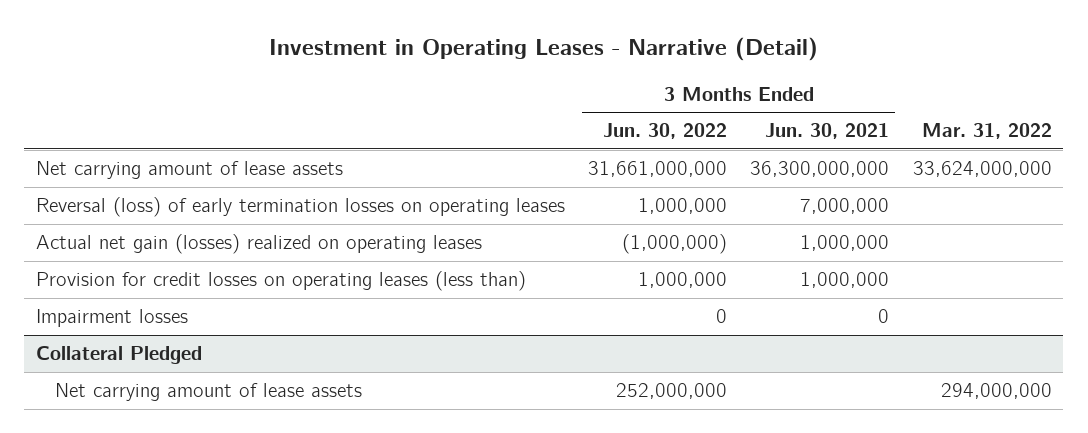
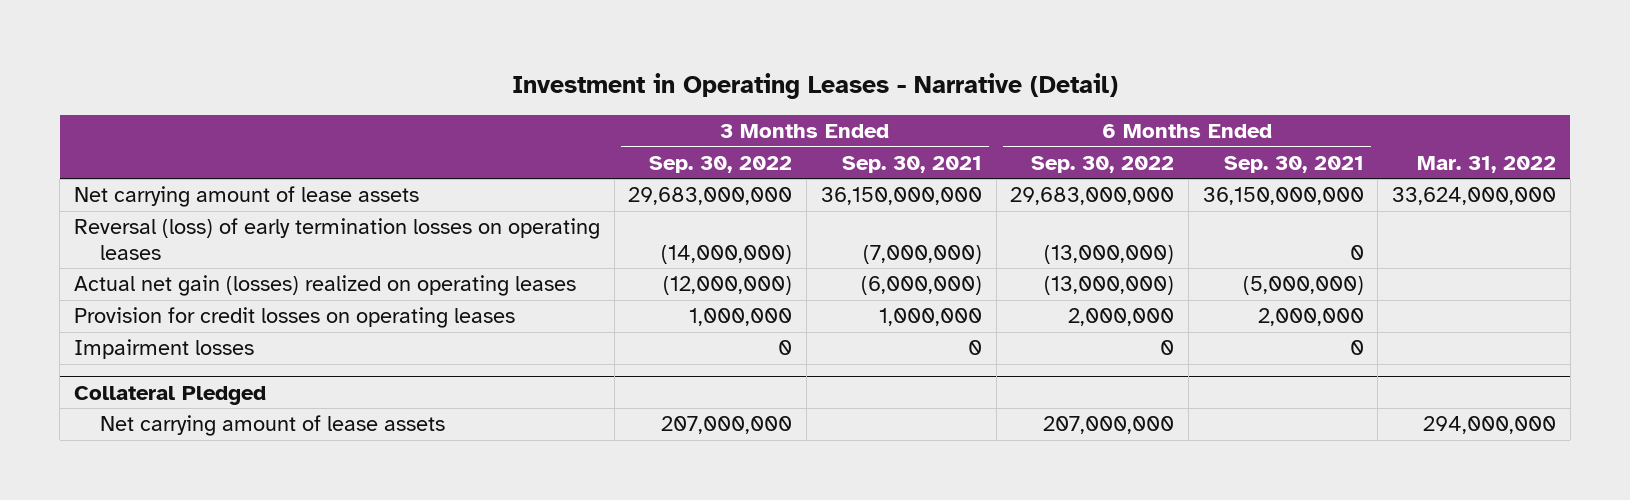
- | 3 Months Ended Jun. 30, 2022 | 3 Months Ended Jun. 30, 2021 | Mar. 31, 2022
+ | 3 Months Ended Sep. 30, 2022 | 3 Months Ended Sep. 30, 2021 | 6 Months Ended Sep. 30, 2022 | 6 Months Ended Sep. 30, 2021 | Mar. 31, 2022
- Provision for credit losses on operating leases (less than) | 1,000,000 | 1,000,000 |
+ Provision for credit losses on operating leases | 1,000,000 | 1,000,000 | 2,000,000 | 2,000,000 |

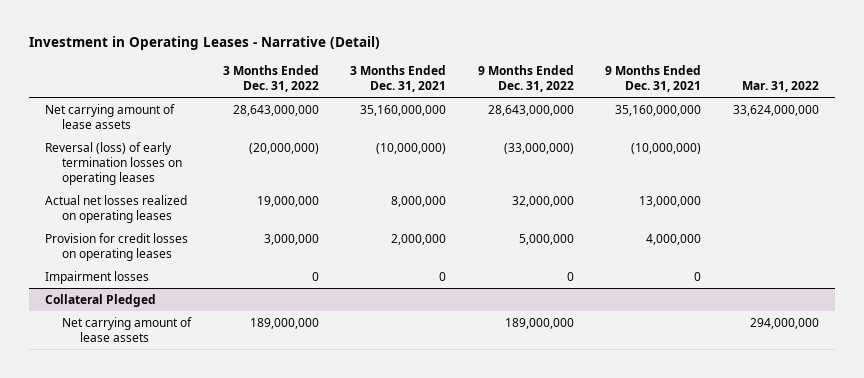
- | 3 Months Ended Sep. 30, 2022 | 3 Months Ended Sep. 30, 2021 | 6 Months Ended Sep. 30, 2022 | 6 Months Ended Sep. 30, 2021 | Mar. 31, 2022
+ | 3 Months Ended Dec. 31, 2022 | 3 Months Ended Dec. 31, 2021 | 9 Months Ended Dec. 31, 2022 | 9 Months Ended Dec. 31, 2021 | Mar. 31, 2022
- Actual net gain (losses) realized on operating leases | (12,000,000) | (6,000,000) | (13,000,000) | (5,000,000) |
+ Actual net losses realized on operating leases | 19,000,000 | 8,000,000 | 32,000,000 | 13,000,000 |

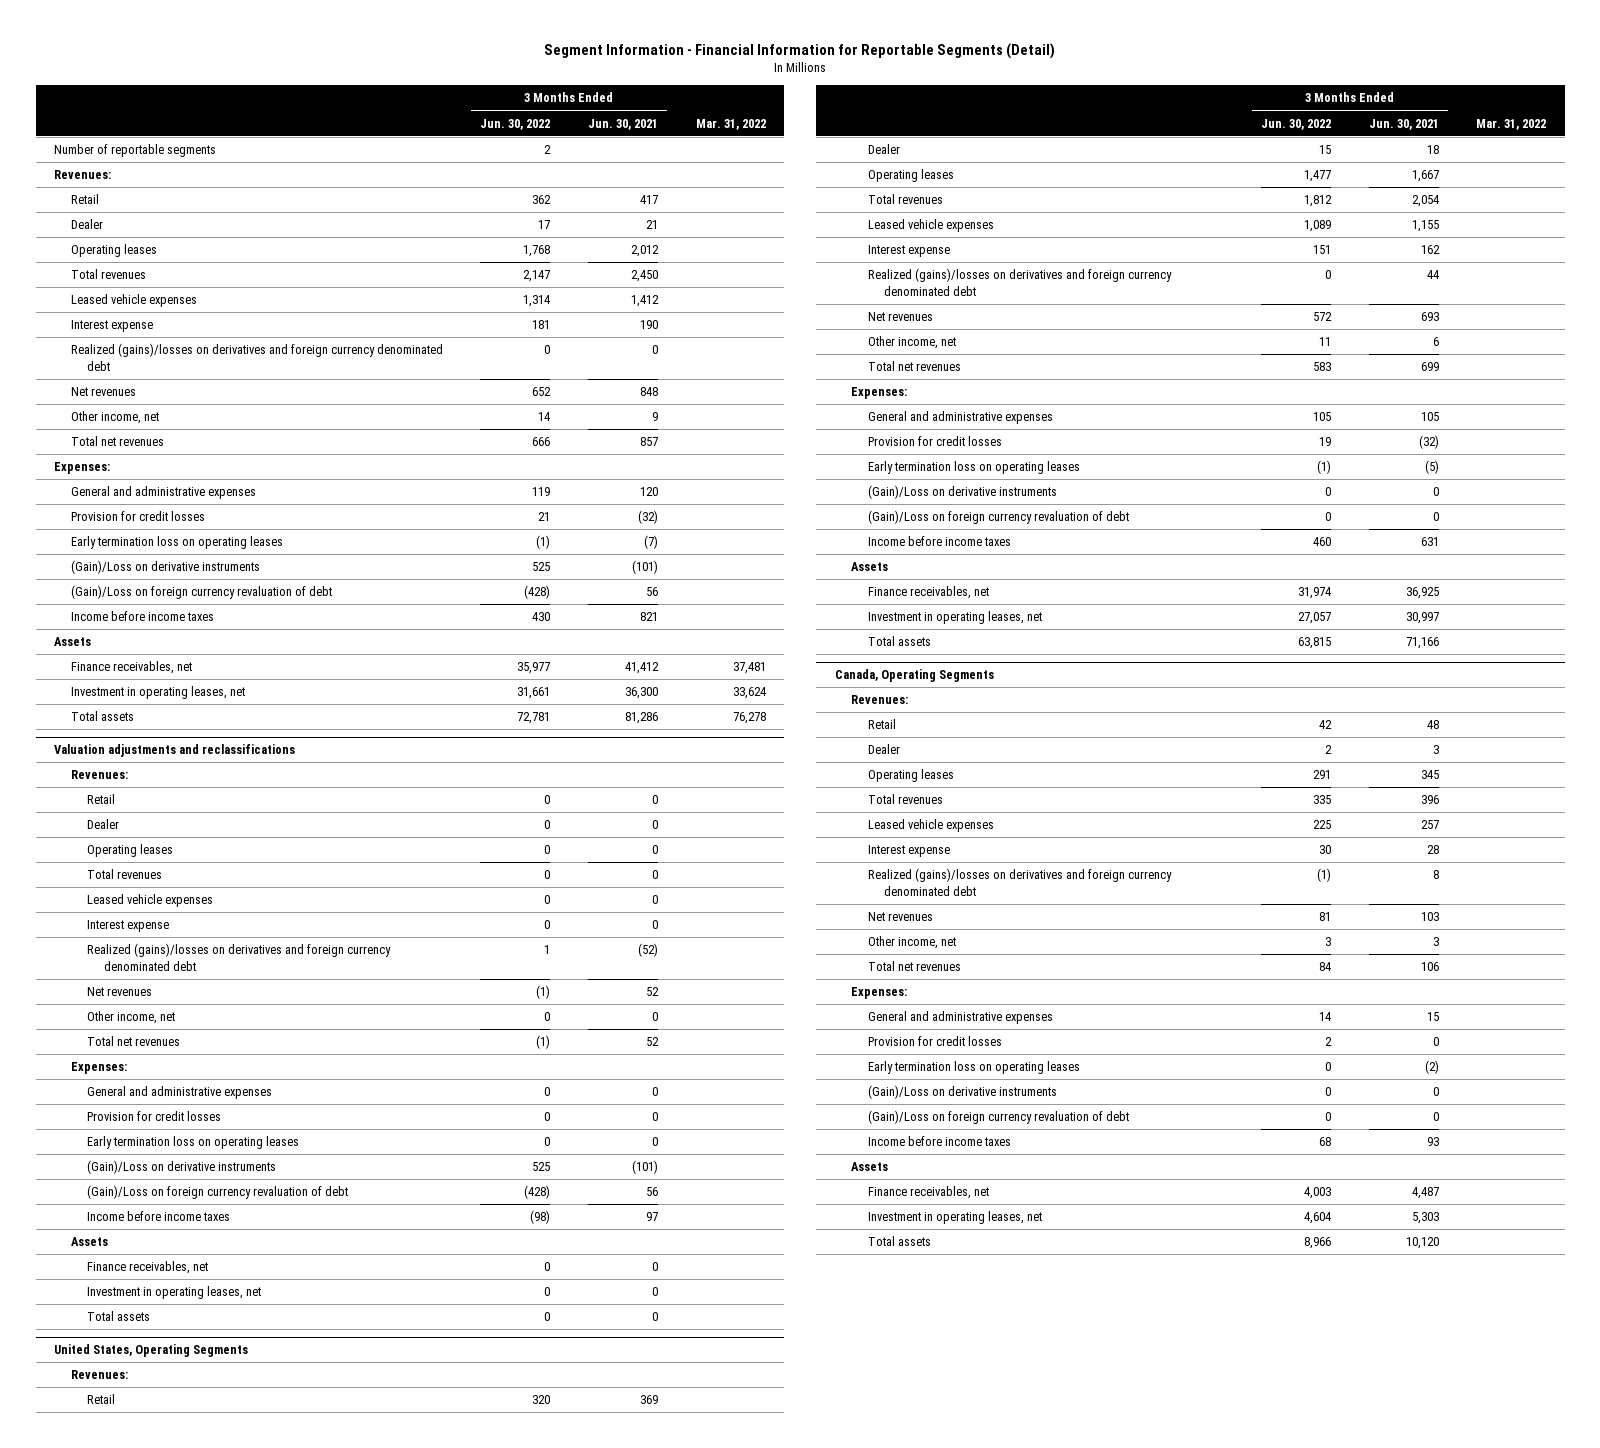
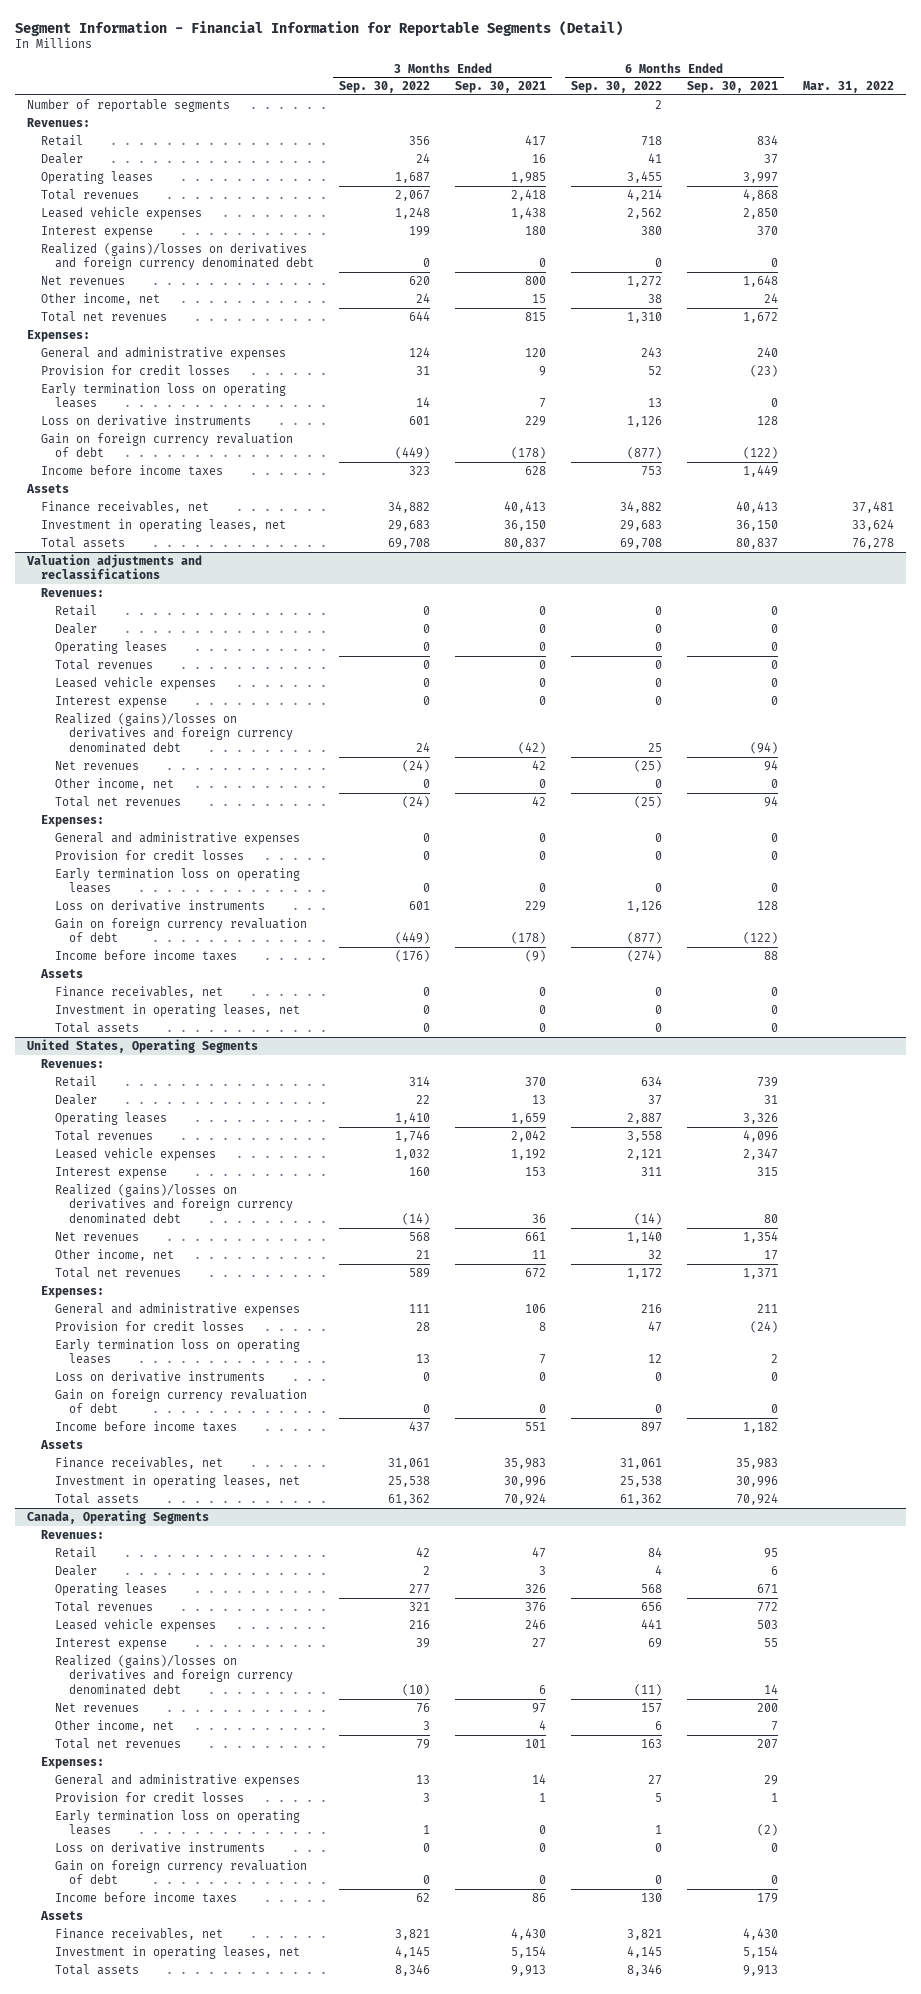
- | 3 Months Ended Jun. 30, 2022 | 3 Months Ended Jun. 30, 2021 | Mar. 31, 2022
+ | 3 Months Ended Sep. 30, 2022 | 3 Months Ended Sep. 30, 2021 | 6 Months Ended Sep. 30, 2022 | 6 Months Ended Sep. 30, 2021 | Mar. 31, 2022
- (Gain)/Loss on derivative instruments | 525 | (101) |
- (Gain)/Loss on foreign currency revaluation of debt | (428) | 56 |
+ Loss on derivative instruments | 601 | 229 | 1,126 | 128 |
+ Gain on foreign currency revaluation of debt | (449) | (178) | (877) | (122) |
@ Valuation adjustments and reclassifications
- (Gain)/Loss on derivative instruments | 525 | (101) |
- (Gain)/Loss on foreign currency revaluation of debt | (428) | 56 |
+ Loss on derivative instruments | 601 | 229 | 1,126 | 128 |
+ Gain on foreign currency revaluation of debt | (449) | (178) | (877) | (122) |
@ United States, Operating Segments
- (Gain)/Loss on derivative instruments | 0 | 0 |
- (Gain)/Loss on foreign currency revaluation of debt | 0 | 0 |
+ Loss on derivative instruments | 0 | 0 | 0 | 0 |
+ Gain on foreign currency revaluation of debt | 0 | 0 | 0 | 0 |
@ Canada, Operating Segments
- (Gain)/Loss on derivative instruments | 0 | 0 |
- (Gain)/Loss on foreign currency revaluation of debt | 0 | 0 |
+ Loss on derivative instruments | 0 | 0 | 0 | 0 |
+ Gain on foreign currency revaluation of debt | 0 | 0 | 0 | 0 |

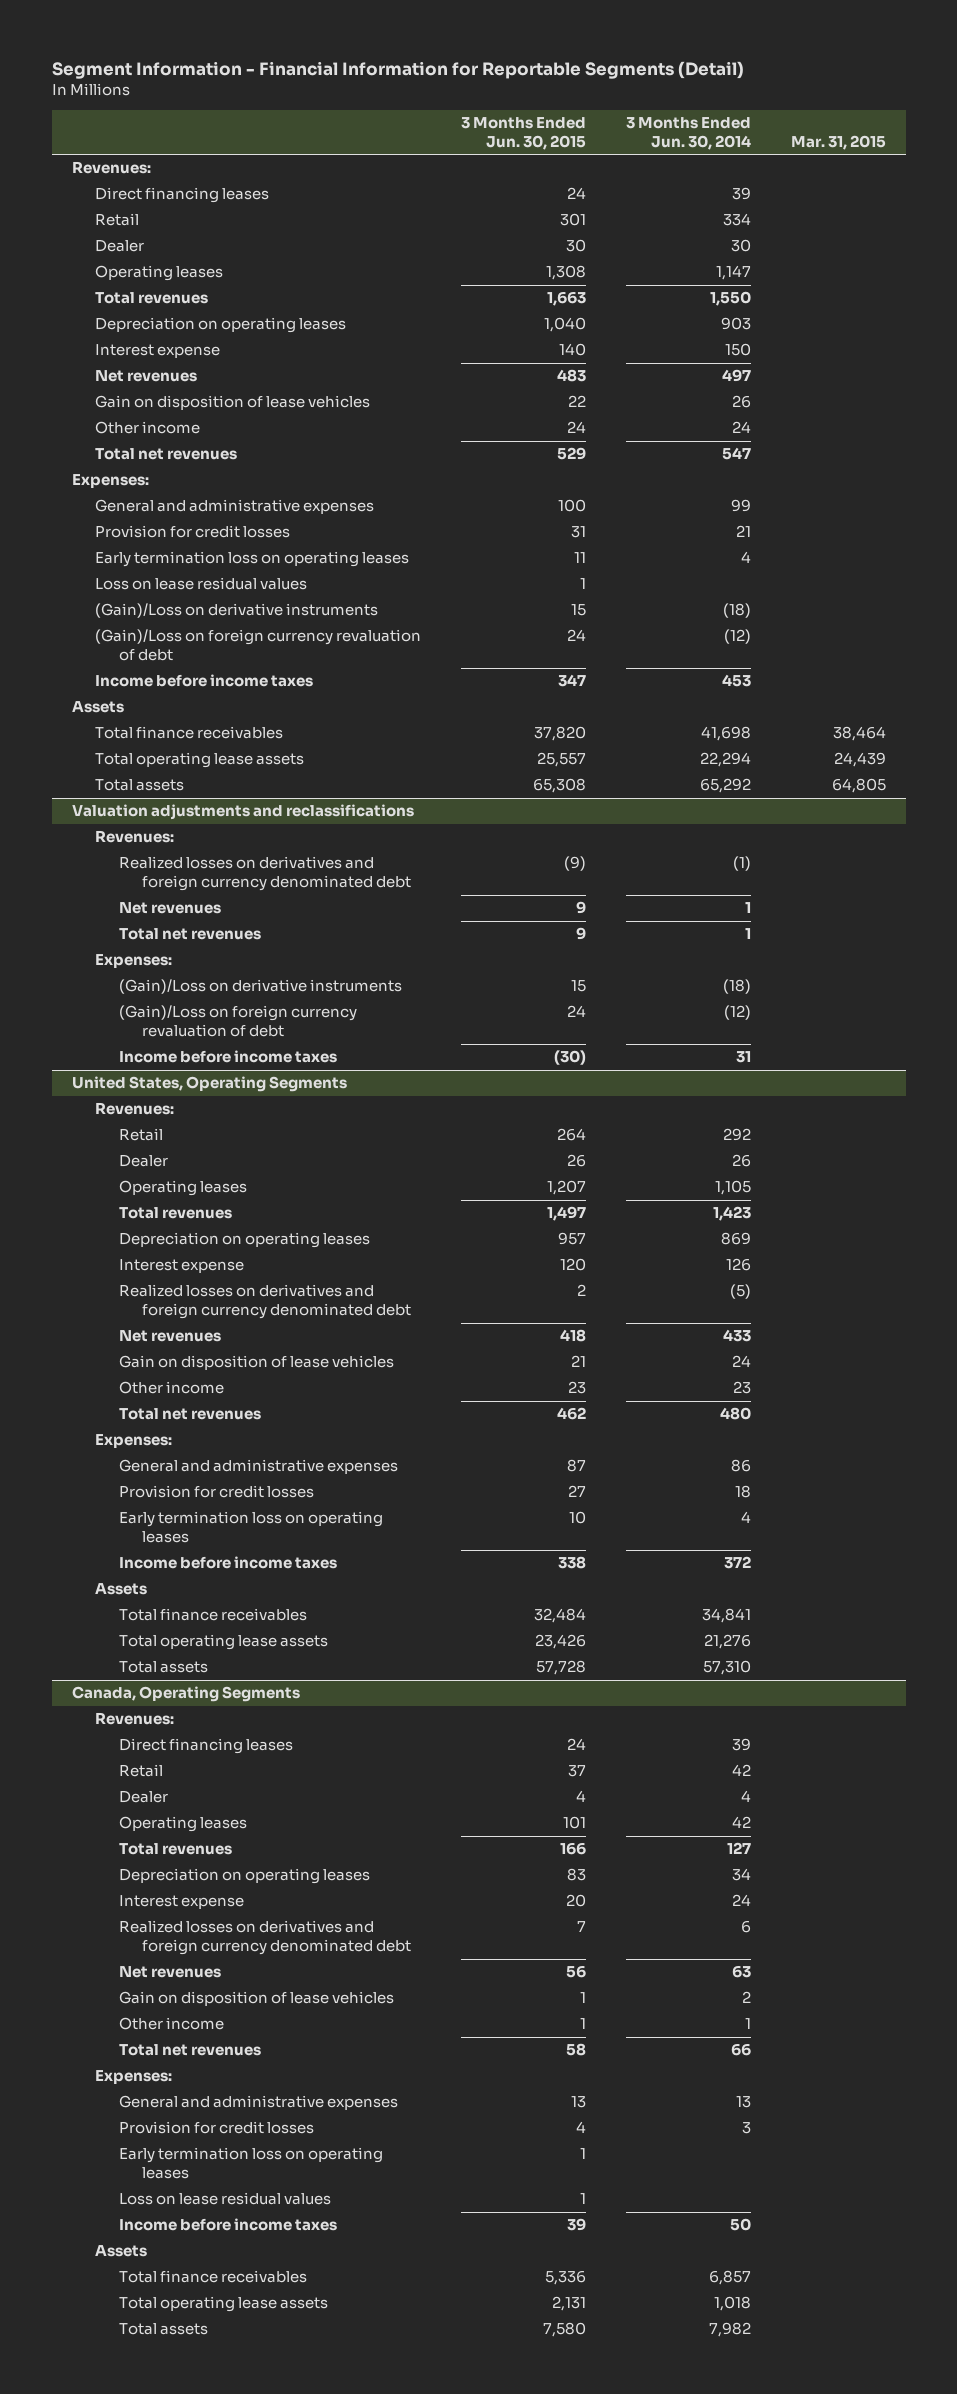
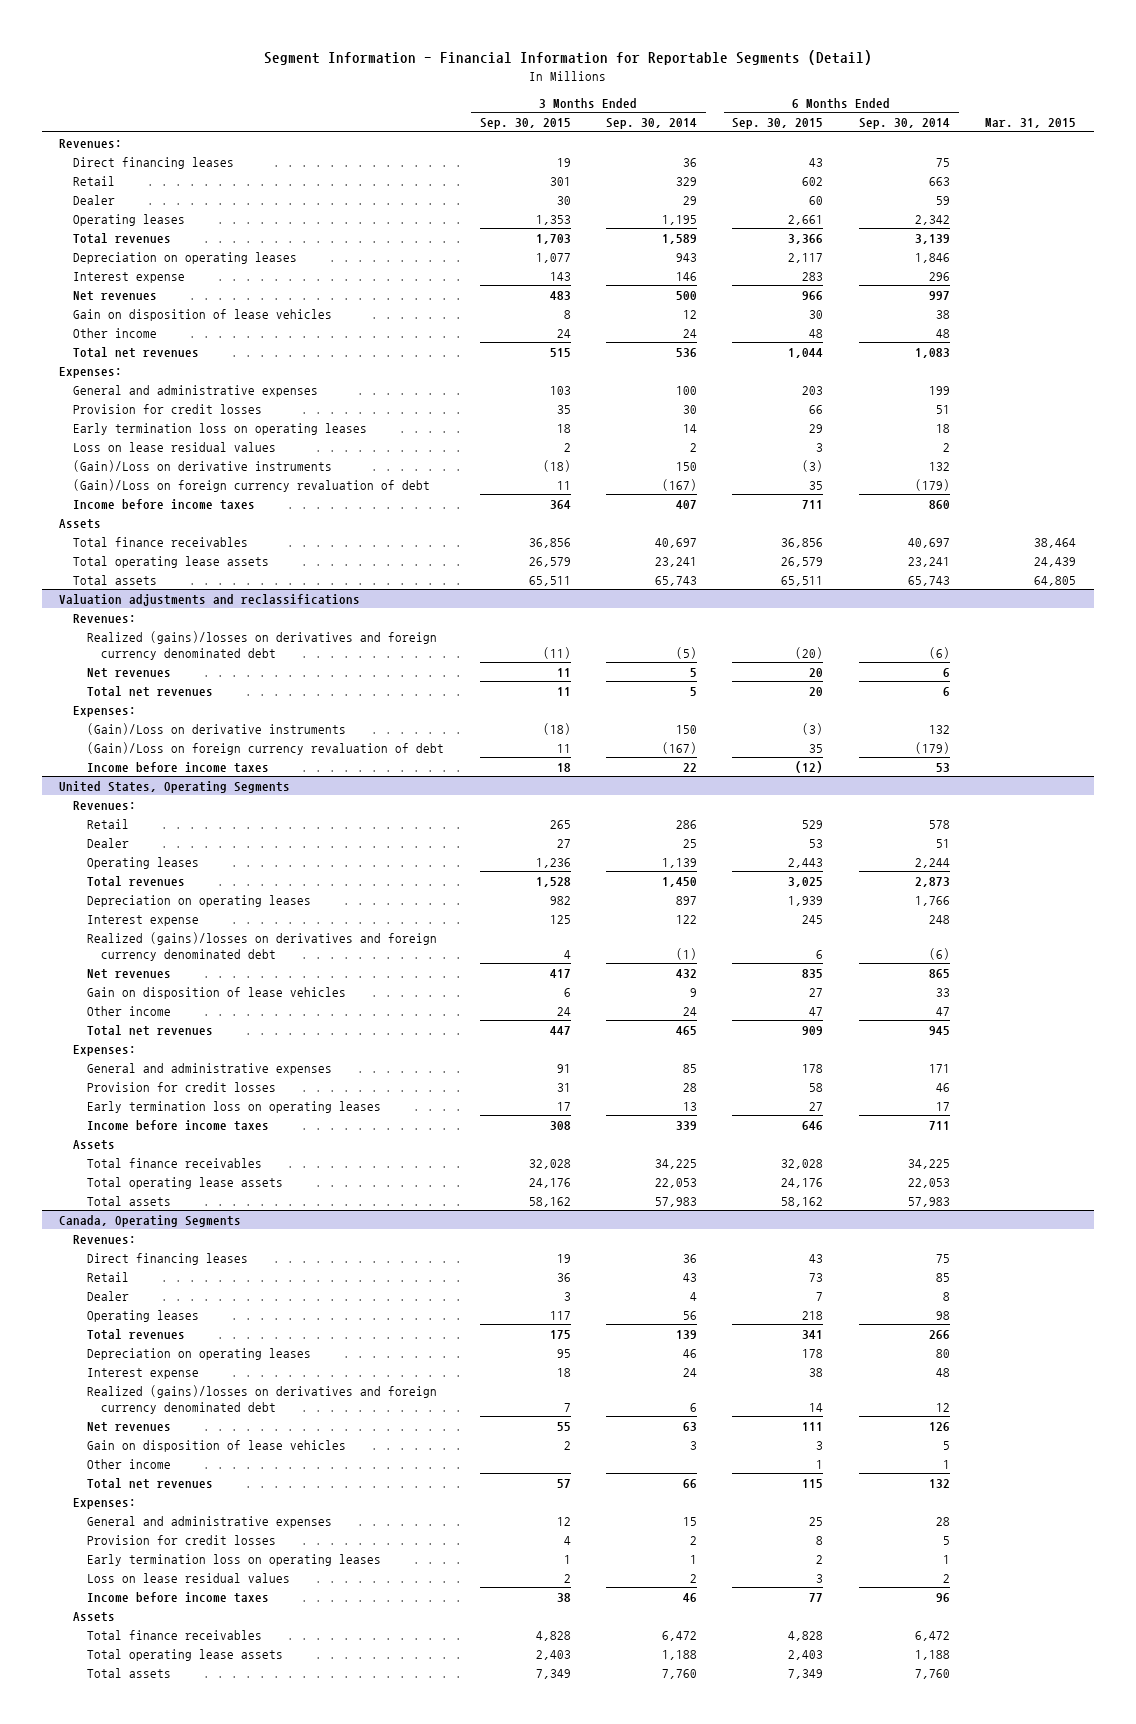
- | 3 Months Ended Jun. 30, 2015 | 3 Months Ended Jun. 30, 2014 | Mar. 31, 2015
+ | 3 Months Ended Sep. 30, 2015 | 3 Months Ended Sep. 30, 2014 | 6 Months Ended Sep. 30, 2015 | 6 Months Ended Sep. 30, 2014 | Mar. 31, 2015
@ Valuation adjustments and reclassifications
- Realized losses on derivatives and foreign currency denominated debt | (9) | (1) |
+ Realized (gains)/losses on derivatives and foreign currency denominated debt | (11) | (5) | (20) | (6) |
@ United States, Operating Segments
- Realized losses on derivatives and foreign currency denominated debt | 2 | (5) |
+ Realized (gains)/losses on derivatives and foreign currency denominated debt | 4 | (1) | 6 | (6) |
@ Canada, Operating Segments
- Realized losses on derivatives and foreign currency denominated debt | 7 | 6 |
+ Realized (gains)/losses on derivatives and foreign currency denominated debt | 7 | 6 | 14 | 12 |

